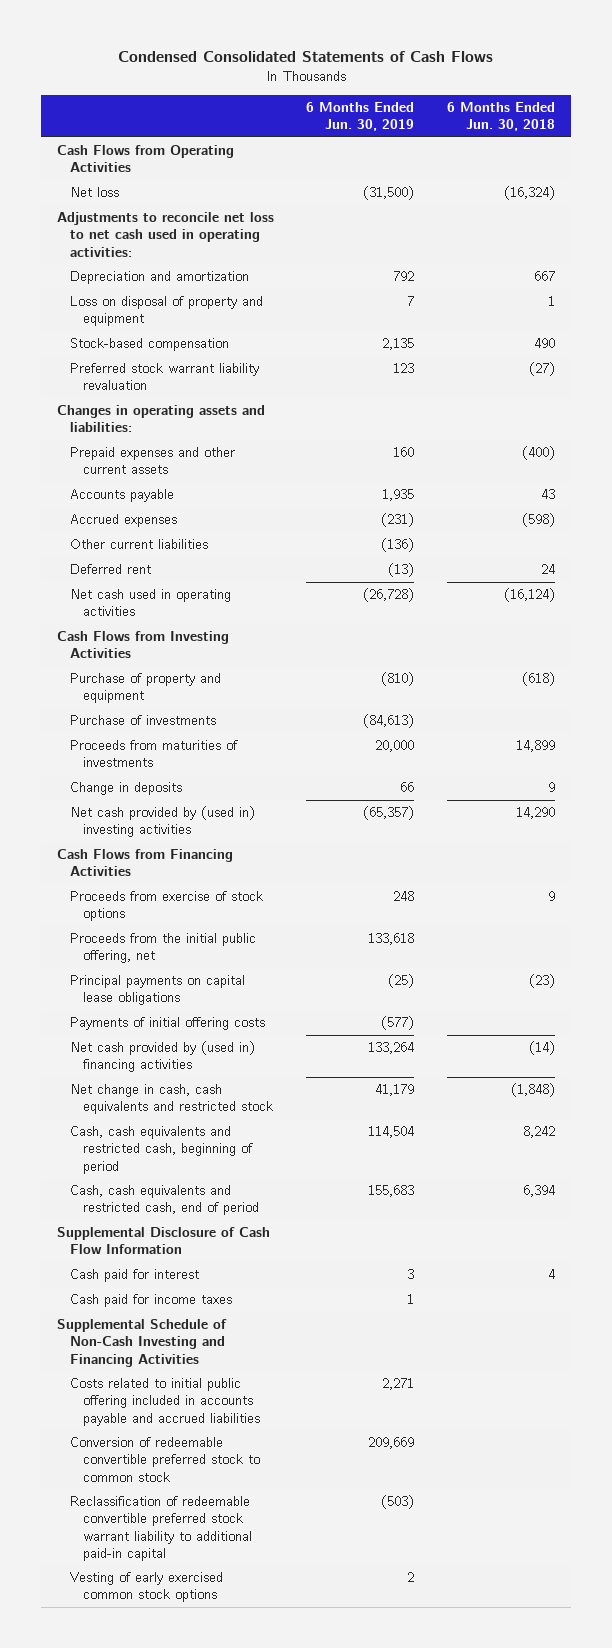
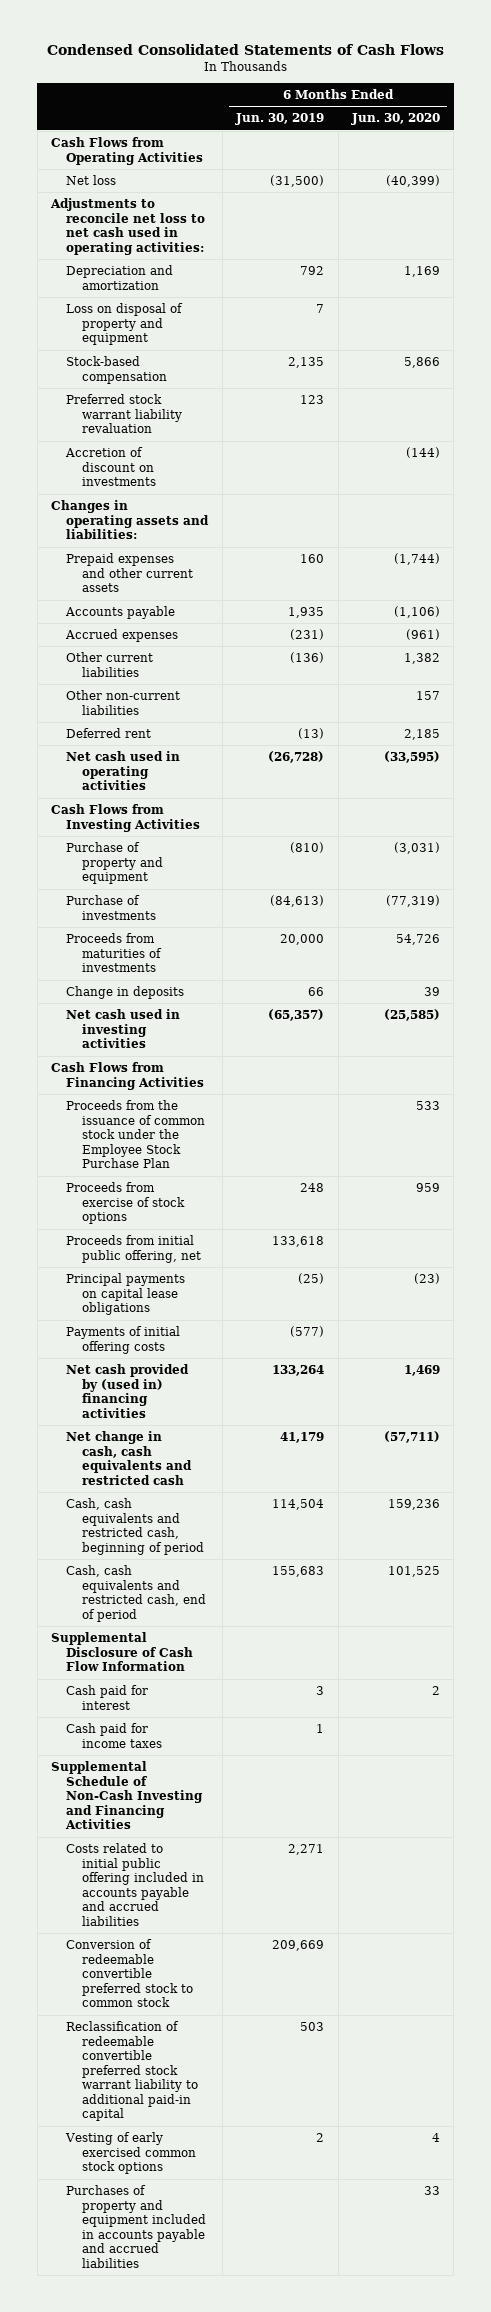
- | 6 Months Ended Jun. 30, 2019 | 6 Months Ended Jun. 30, 2018
+ | 6 Months Ended Jun. 30, 2019 | 6 Months Ended Jun. 30, 2020
+ Accretion of discount on investments | | (144)
+ Other non-current liabilities | | 157
- Net cash provided by (used in) investing activities | (65,357) | 14,290
+ Net cash used in investing activities | (65,357) | (25,585)
+ Proceeds from the issuance of common stock under the Employee Stock Purchase Plan | | 533
- Proceeds from the initial public offering, net | 133,618 |
+ Proceeds from initial public offering, net | 133,618 |
- Net change in cash, cash equivalents and restricted stock | 41,179 | (1,848)
+ Net change in cash, cash equivalents and restricted cash | 41,179 | (57,711)
- Reclassification of redeemable convertible preferred stock warrant liability to additional paid-in capital | (503) |
+ Reclassification of redeemable convertible preferred stock warrant liability to additional paid-in capital | 503 |
+ Purchases of property and equipment included in accounts payable and accrued liabilities | | 33

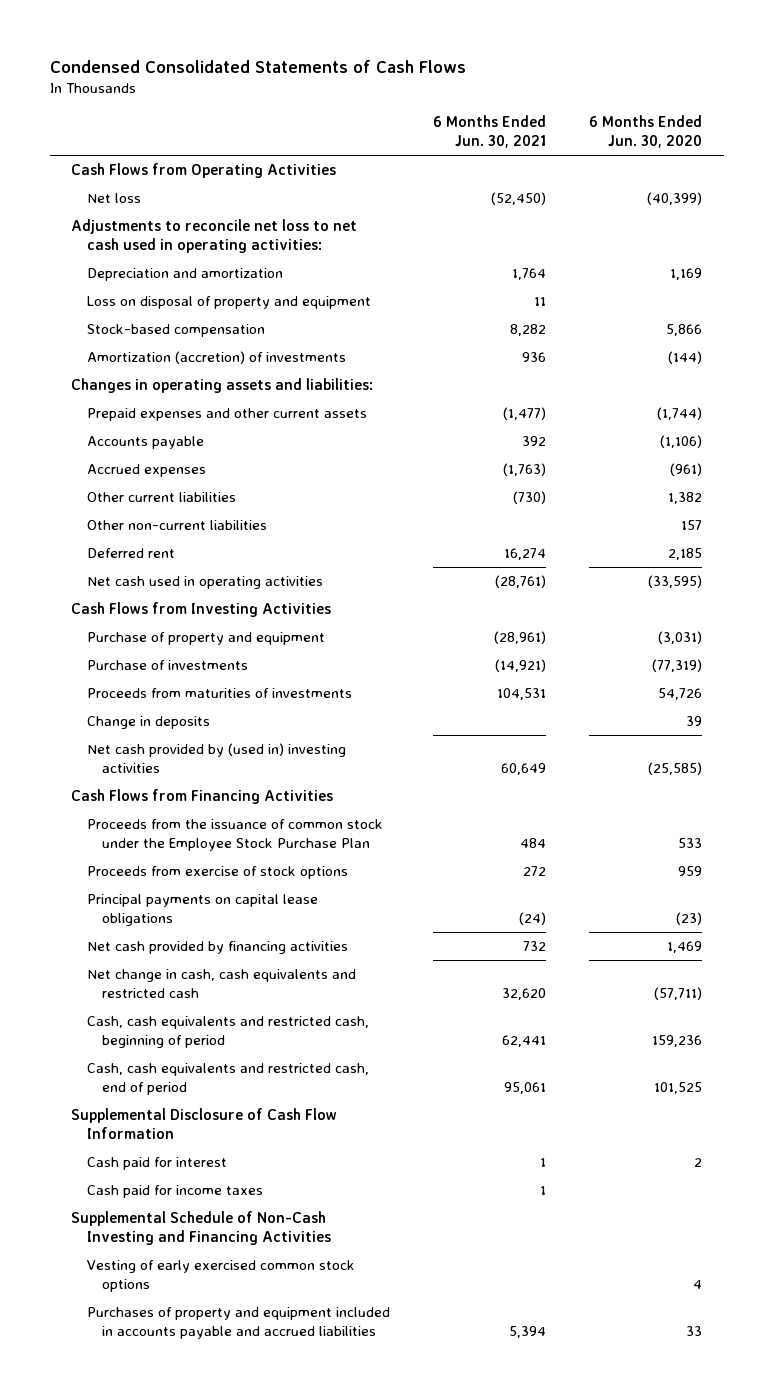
- | 6 Months Ended Jun. 30, 2019 | 6 Months Ended Jun. 30, 2020
+ | 6 Months Ended Jun. 30, 2021 | 6 Months Ended Jun. 30, 2020
- Preferred stock warrant liability revaluation | 123 |
- Accretion of discount on investments | | (144)
+ Amortization (accretion) of investments | 936 | (144)
- Net cash used in investing activities | (65,357) | (25,585)
+ Net cash provided by (used in) investing activities | 60,649 | (25,585)
- Proceeds from initial public offering, net | 133,618 |
- Payments of initial offering costs | (577) |
- Net cash provided by (used in) financing activities | 133,264 | 1,469
+ Net cash provided by financing activities | 732 | 1,469
- Costs related to initial public offering included in accounts payable and accrued liabilities | 2,271 |
- Conversion of redeemable convertible preferred stock to common stock | 209,669 |
- Reclassification of redeemable convertible preferred stock warrant liability to additional paid-in capital | 503 |

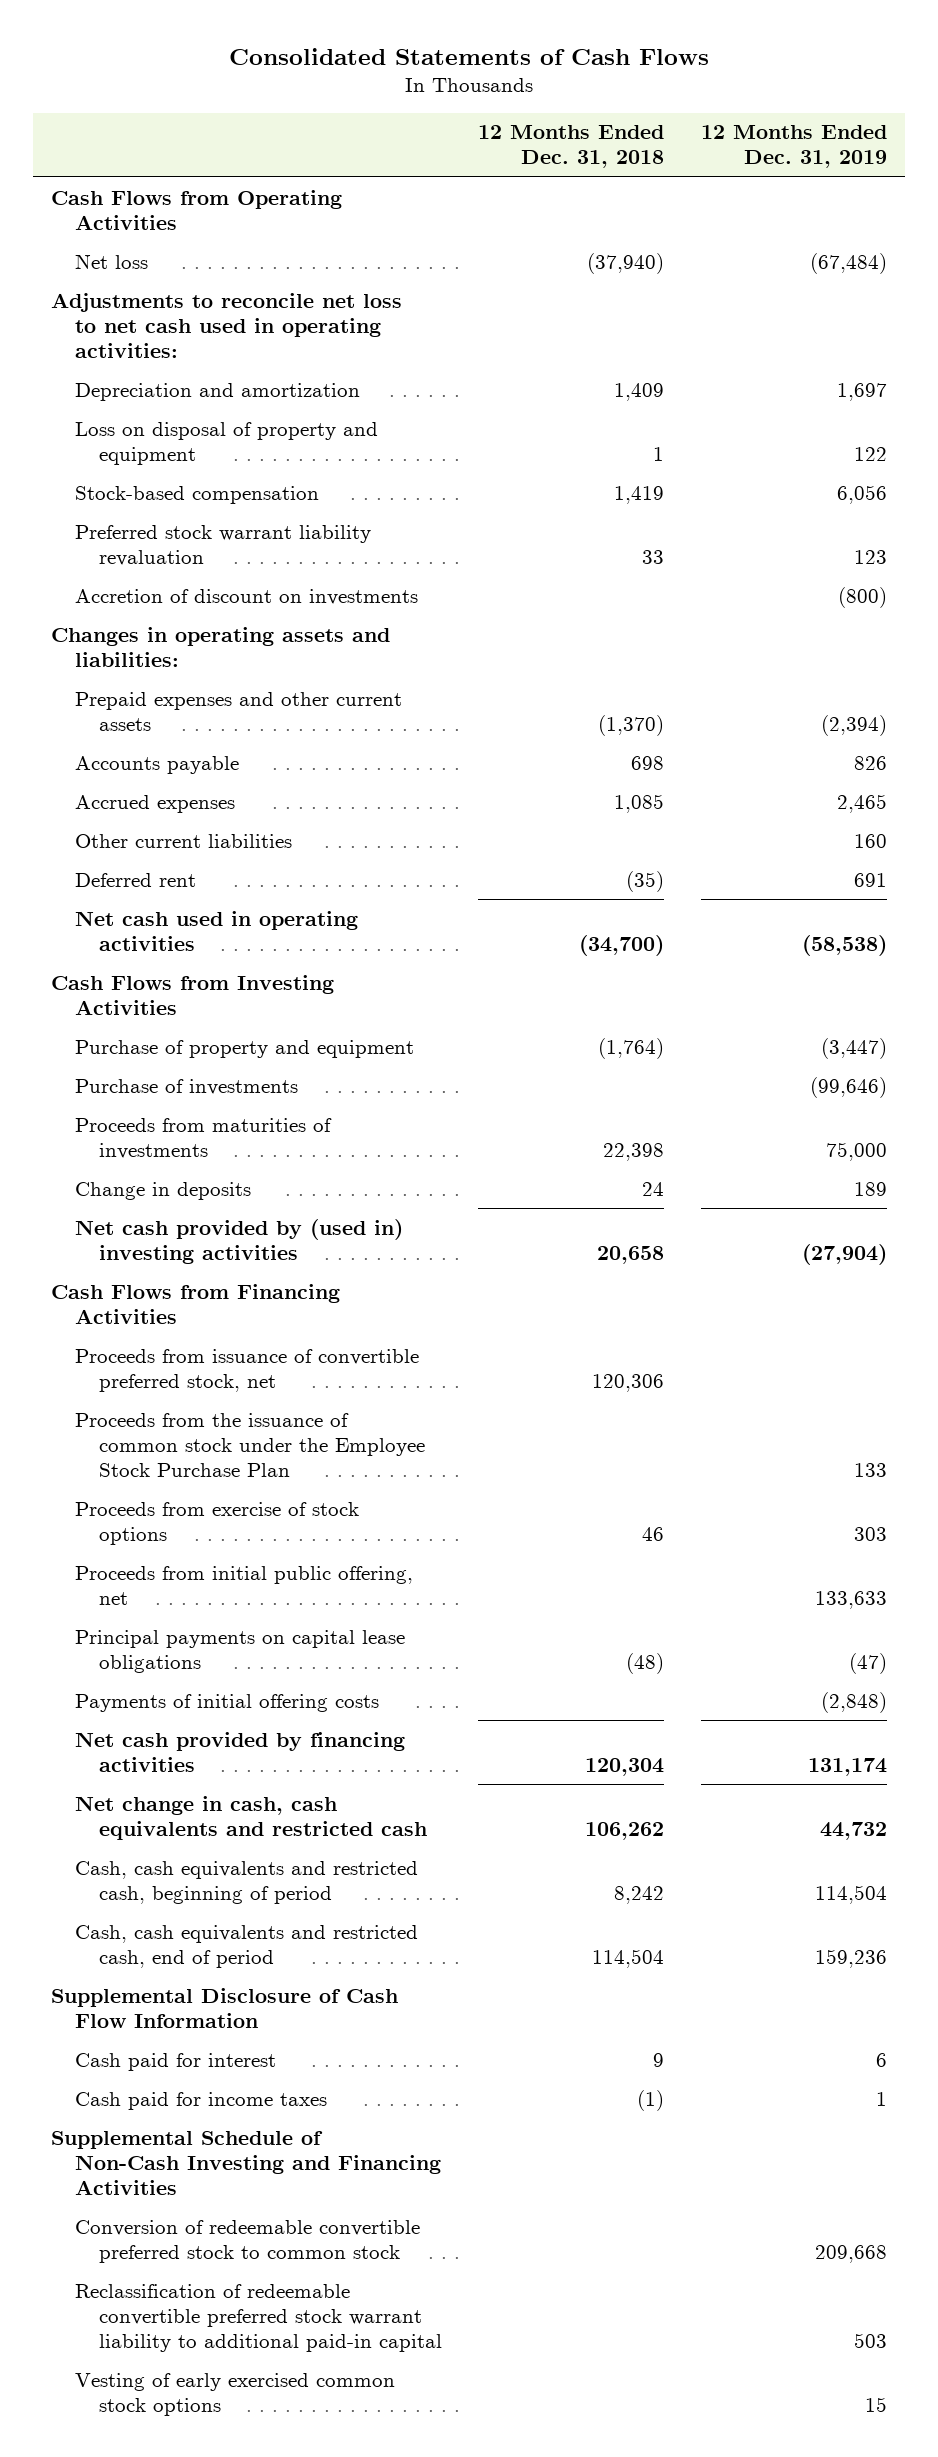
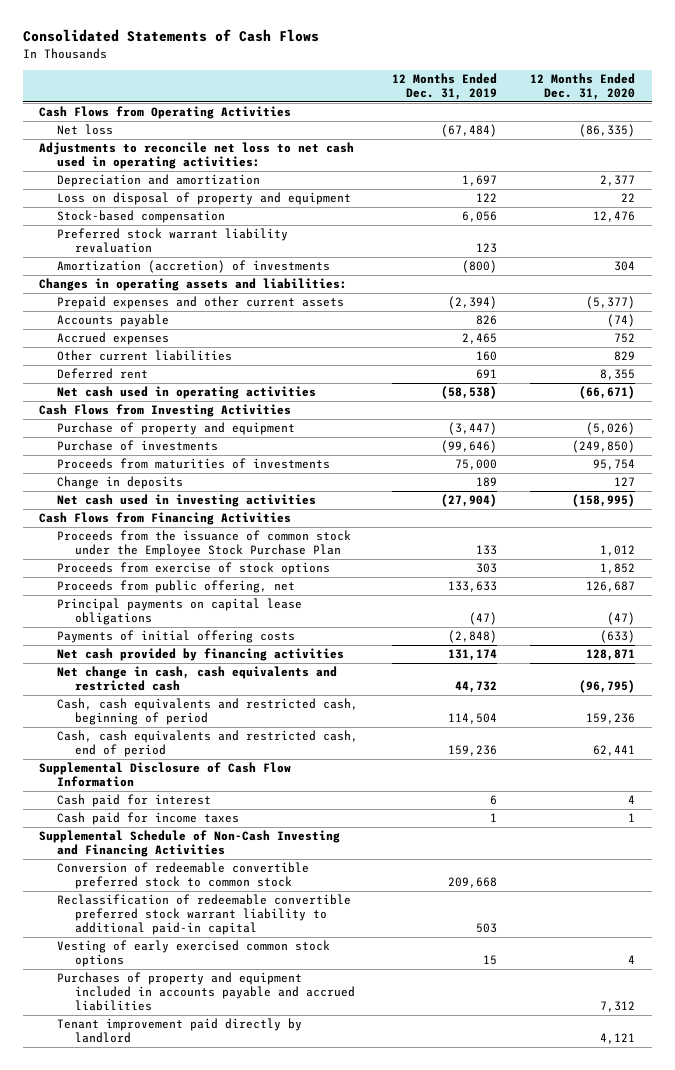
- | 12 Months Ended Dec. 31, 2018 | 12 Months Ended Dec. 31, 2019
+ | 12 Months Ended Dec. 31, 2019 | 12 Months Ended Dec. 31, 2020
- Accretion of discount on investments | | (800)
+ Amortization (accretion) of investments | (800) | 304
- Net cash provided by (used in) investing activities | 20,658 | (27,904)
+ Net cash used in investing activities | (27,904) | (158,995)
- Proceeds from issuance of convertible preferred stock, net | 120,306 |
- Proceeds from initial public offering, net | | 133,633
+ Proceeds from public offering, net | 133,633 | 126,687
+ Purchases of property and equipment included in accounts payable and accrued liabilities | | 7,312
+ Tenant improvement paid directly by landlord | | 4,121

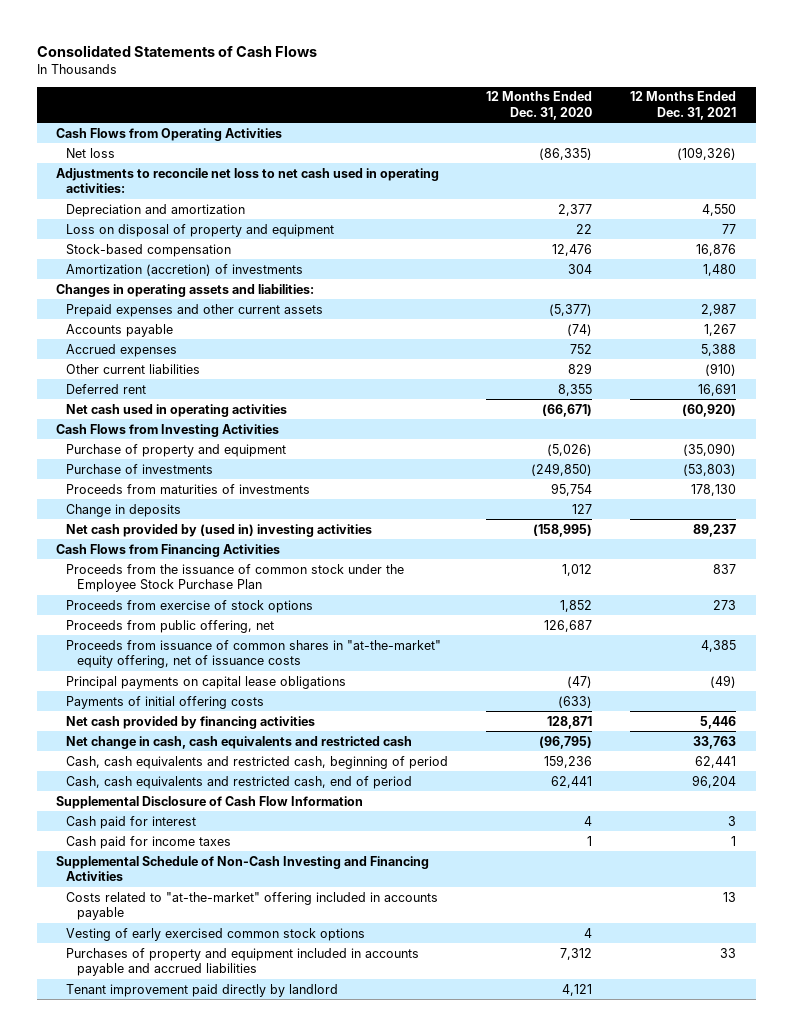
- | 12 Months Ended Dec. 31, 2019 | 12 Months Ended Dec. 31, 2020
+ | 12 Months Ended Dec. 31, 2020 | 12 Months Ended Dec. 31, 2021
- Preferred stock warrant liability revaluation | 123 |
- Net cash used in investing activities | (27,904) | (158,995)
+ Net cash provided by (used in) investing activities | (158,995) | 89,237
+ Proceeds from issuance of common shares in "at-the-market" equity offering, net of issuance costs | | 4,385
- Conversion of redeemable convertible preferred stock to common stock | 209,668 |
- Reclassification of redeemable convertible preferred stock warrant liability to additional paid-in capital | 503 |
+ Costs related to "at-the-market" offering included in accounts payable | | 13

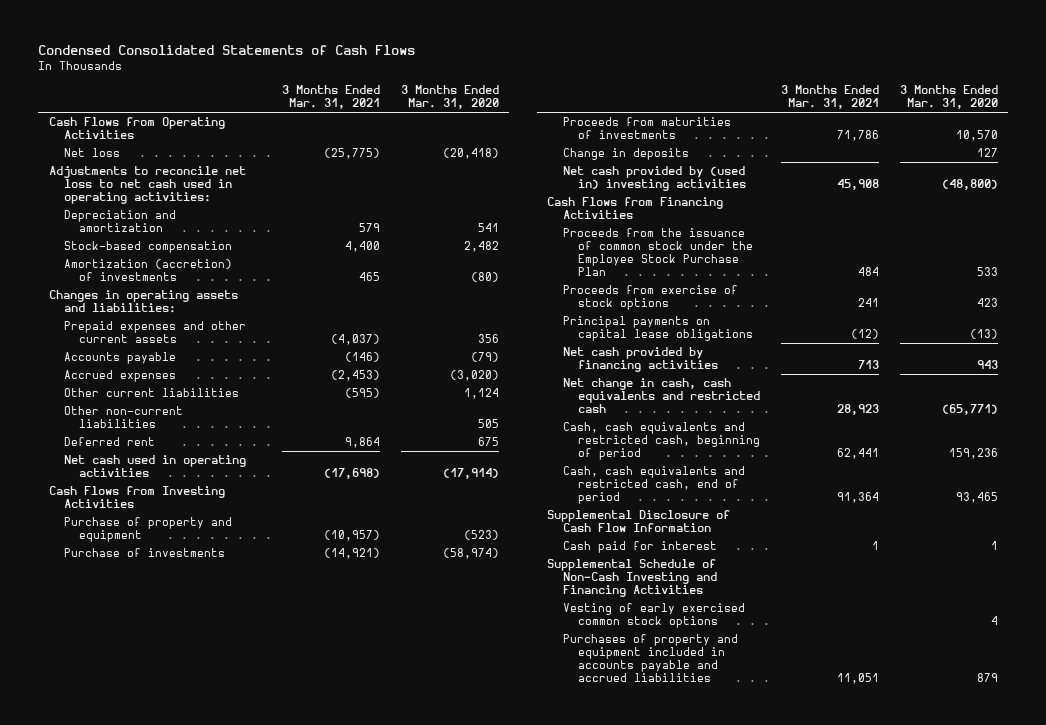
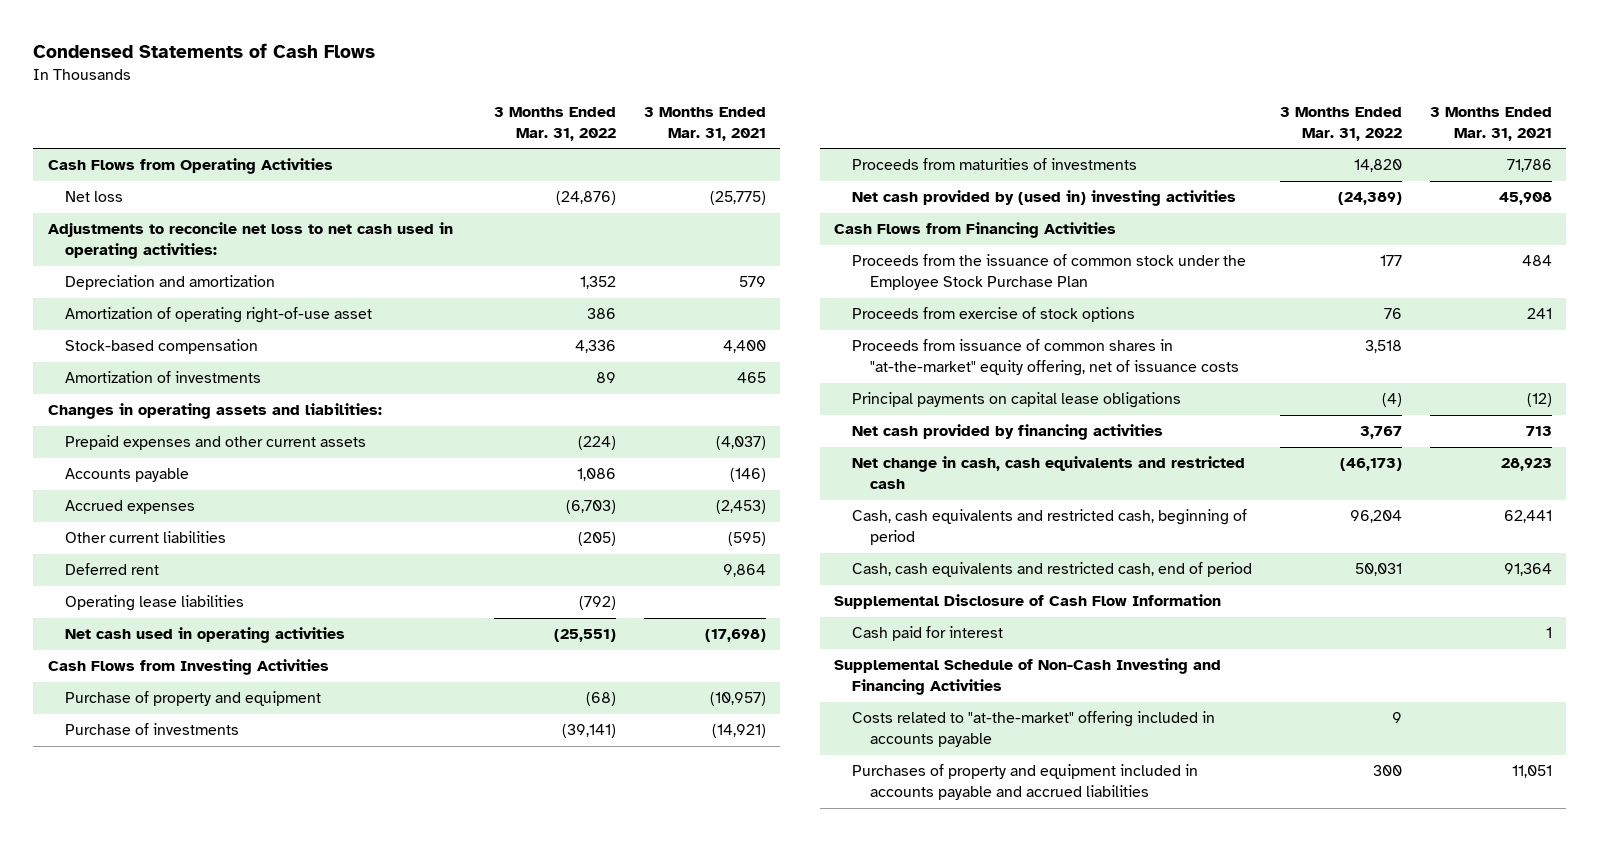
- Condensed Consolidated Statements of Cash Flows
+ Condensed Statements of Cash Flows
- | 3 Months Ended Mar. 31, 2021 | 3 Months Ended Mar. 31, 2020
+ | 3 Months Ended Mar. 31, 2022 | 3 Months Ended Mar. 31, 2021
+ Amortization of operating right-of-use asset | 386 |
- Amortization (accretion) of investments | 465 | (80)
+ Amortization of investments | 89 | 465
- Other non-current liabilities | | 505
+ Operating lease liabilities | (792) |
- Change in deposits | | 127
+ Proceeds from issuance of common shares in "at-the-market" equity offering, net of issuance costs | 3,518 |
- Vesting of early exercised common stock options | | 4
+ Costs related to "at-the-market" offering included in accounts payable | 9 |

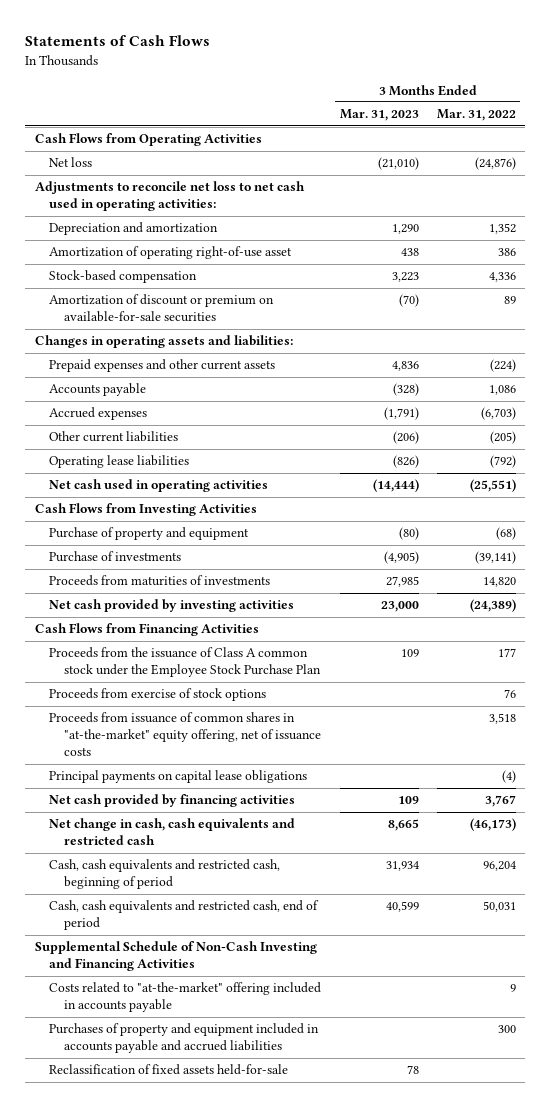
- Condensed Statements of Cash Flows
+ Statements of Cash Flows
- | 3 Months Ended Mar. 31, 2022 | 3 Months Ended Mar. 31, 2021
+ | 3 Months Ended Mar. 31, 2023 | 3 Months Ended Mar. 31, 2022
- Amortization of investments | 89 | 465
+ Amortization of discount or premium on available-for-sale securities | (70) | 89
- Deferred rent | | 9,864
- Net cash provided by (used in) investing activities | (24,389) | 45,908
+ Net cash provided by investing activities | 23,000 | (24,389)
- Proceeds from the issuance of common stock under the Employee Stock Purchase Plan | 177 | 484
+ Proceeds from the issuance of Class A common stock under the Employee Stock Purchase Plan | 109 | 177
- Supplemental Disclosure of Cash Flow Information
- Cash paid for interest | | 1
+ Reclassification of fixed assets held-for-sale | 78 |

